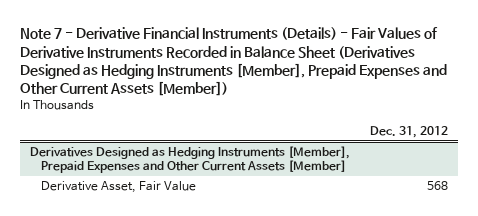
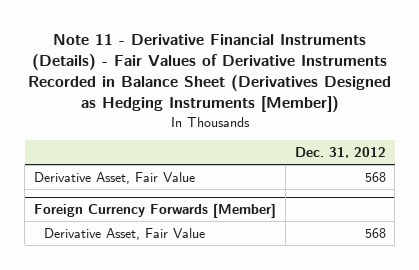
- Note 7 - Derivative Financial Instruments (Details) - Fair Values of Derivative Instruments Recorded in Balance Sheet (Derivatives Designed as Hedging Instruments [Member], Prepaid Expenses and Other Current Assets [Member])
+ Note 11 - Derivative Financial Instruments (Details) - Fair Values of Derivative Instruments Recorded in Balance Sheet (Derivatives Designed as Hedging Instruments [Member])
- Derivatives Designed as Hedging Instruments [Member], Prepaid Expenses and Other Current Assets [Member]
+ Foreign Currency Forwards [Member]
+ Derivative Asset, Fair Value | 568

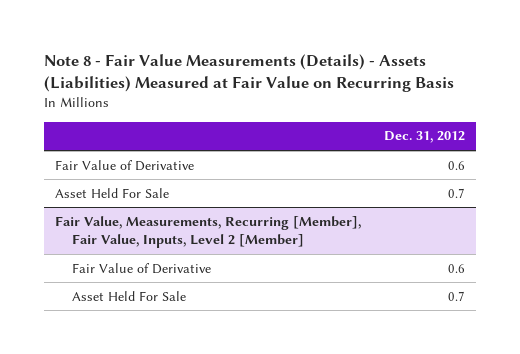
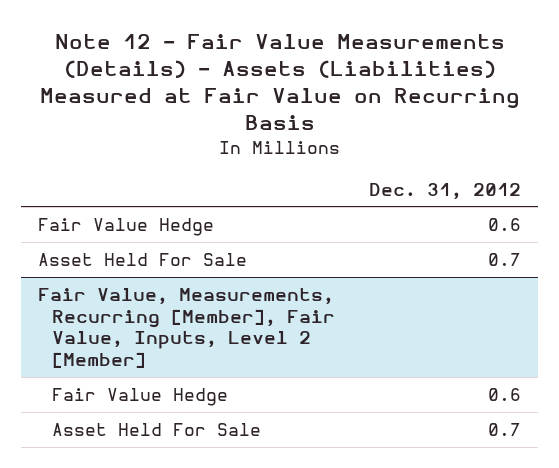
- Note 8 - Fair Value Measurements (Details) - Assets (Liabilities) Measured at Fair Value on Recurring Basis
+ Note 12 - Fair Value Measurements (Details) - Assets (Liabilities) Measured at Fair Value on Recurring Basis
- Fair Value of Derivative | 0.6
+ Fair Value Hedge | 0.6
@ Fair Value, Measurements, Recurring [Member], Fair Value, Inputs, Level 2 [Member]
- Fair Value of Derivative | 0.6
+ Fair Value Hedge | 0.6

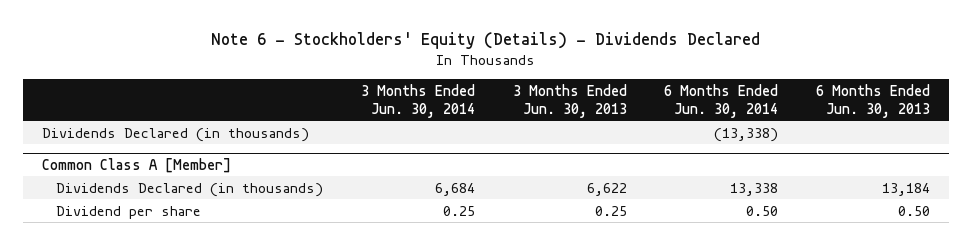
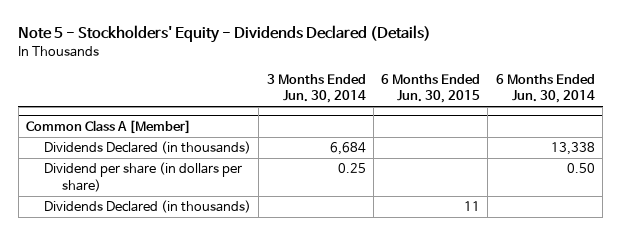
- Note 6 - Stockholders' Equity (Details) - Dividends Declared
+ Note 5 - Stockholders' Equity - Dividends Declared (Details)
- | 3 Months Ended Jun. 30, 2014 | 3 Months Ended Jun. 30, 2013 | 6 Months Ended Jun. 30, 2014 | 6 Months Ended Jun. 30, 2013
+ | 3 Months Ended Jun. 30, 2014 | 6 Months Ended Jun. 30, 2015 | 6 Months Ended Jun. 30, 2014
- Dividends Declared (in thousands) | | | (13,338) |
@ Common Class A [Member]
- Dividend per share | 0.25 | 0.25 | 0.50 | 0.50
+ Dividend per share (in dollars per share) | 0.25 | | 0.50
+ Dividends Declared (in thousands) | | 11 |

